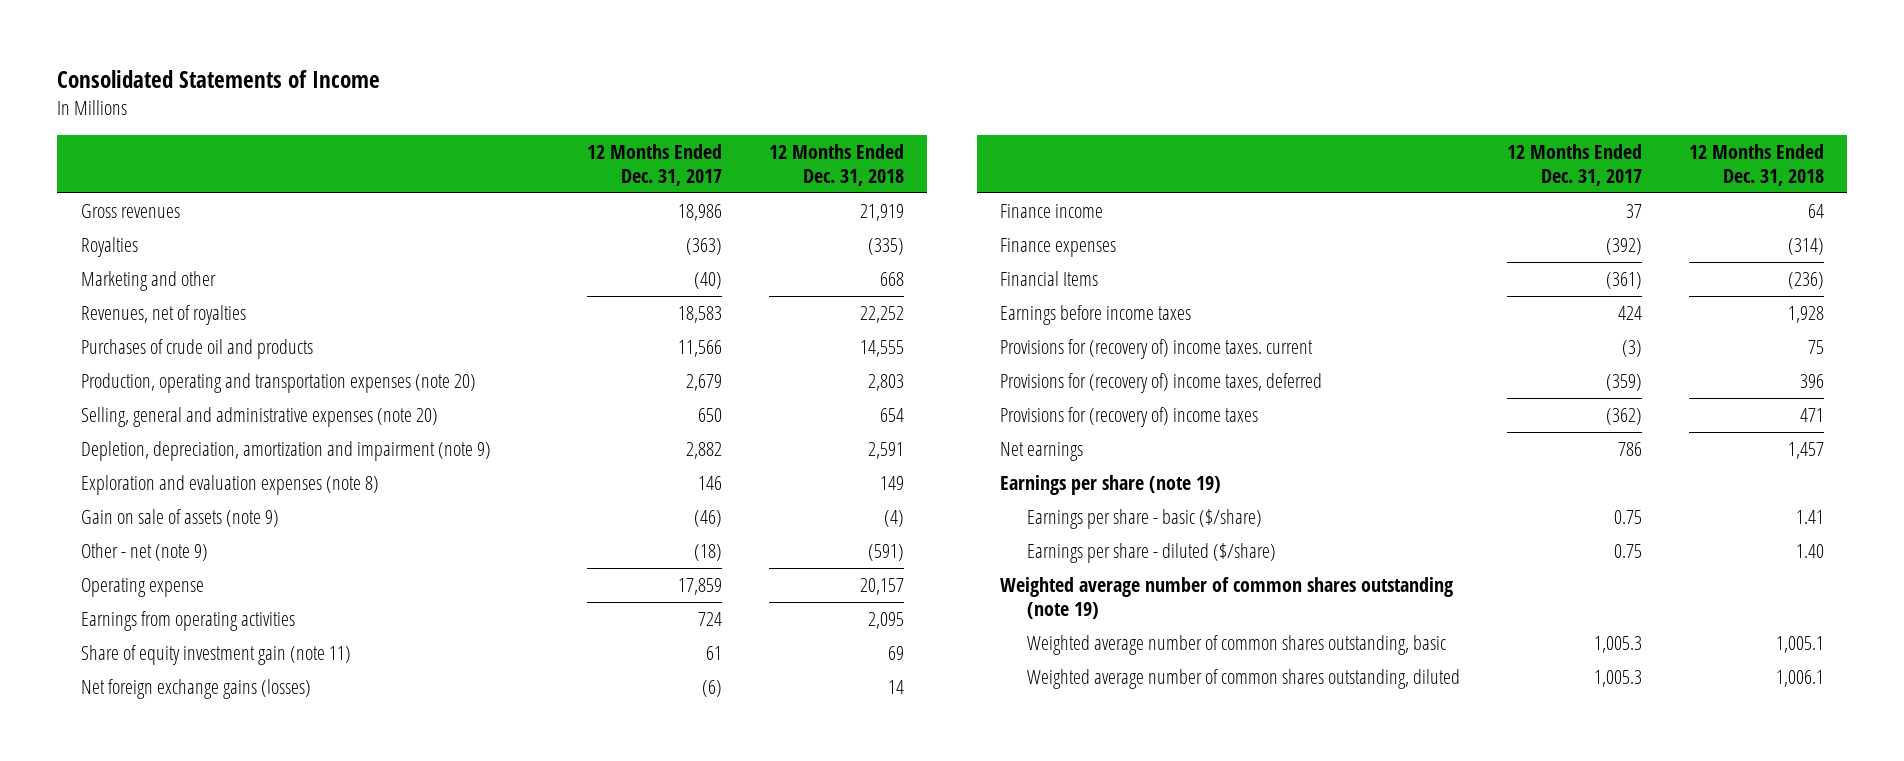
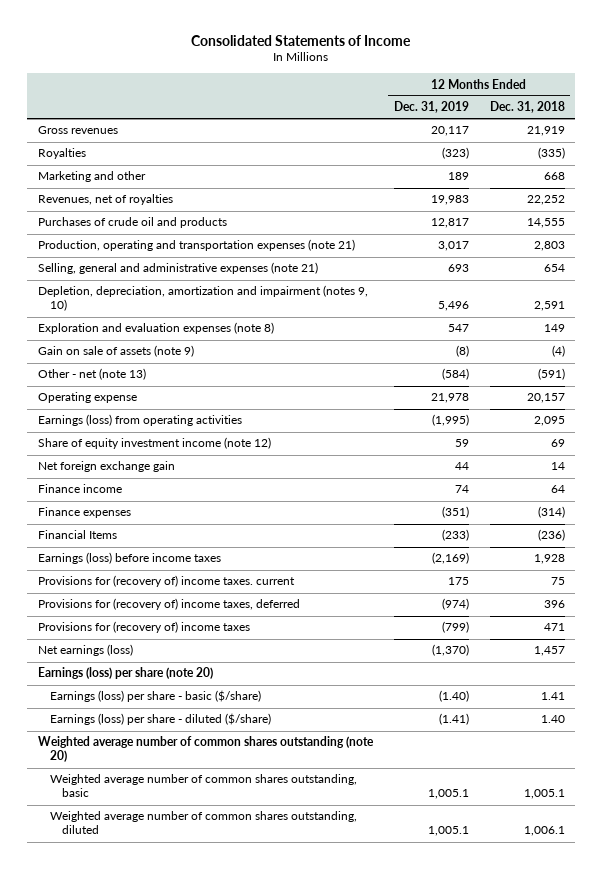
- | 12 Months Ended Dec. 31, 2017 | 12 Months Ended Dec. 31, 2018
+ | 12 Months Ended Dec. 31, 2019 | 12 Months Ended Dec. 31, 2018
- Production, operating and transportation expenses (note 20) | 2,679 | 2,803
- Selling, general and administrative expenses (note 20) | 650 | 654
- Depletion, depreciation, amortization and impairment (note 9) | 2,882 | 2,591
+ Production, operating and transportation expenses (note 21) | 3,017 | 2,803
+ Selling, general and administrative expenses (note 21) | 693 | 654
+ Depletion, depreciation, amortization and impairment (notes 9, 10) | 5,496 | 2,591
- Other - net (note 9) | (18) | (591)
+ Other - net (note 13) | (584) | (591)
- Earnings from operating activities | 724 | 2,095
- Share of equity investment gain (note 11) | 61 | 69
- Net foreign exchange gains (losses) | (6) | 14
+ Earnings (loss) from operating activities | (1,995) | 2,095
+ Share of equity investment income (note 12) | 59 | 69
+ Net foreign exchange gain | 44 | 14
- Earnings before income taxes | 424 | 1,928
+ Earnings (loss) before income taxes | (2,169) | 1,928
- Net earnings | 786 | 1,457
- Earnings per share (note 19)
- Earnings per share - basic ($/share) | 0.75 | 1.41
- Earnings per share - diluted ($/share) | 0.75 | 1.40
- Weighted average number of common shares outstanding (note 19)
+ Net earnings (loss) | (1,370) | 1,457
+ Earnings (loss) per share (note 20)
+ Earnings (loss) per share - basic ($/share) | (1.40) | 1.41
+ Earnings (loss) per share - diluted ($/share) | (1.41) | 1.40
+ Weighted average number of common shares outstanding (note 20)

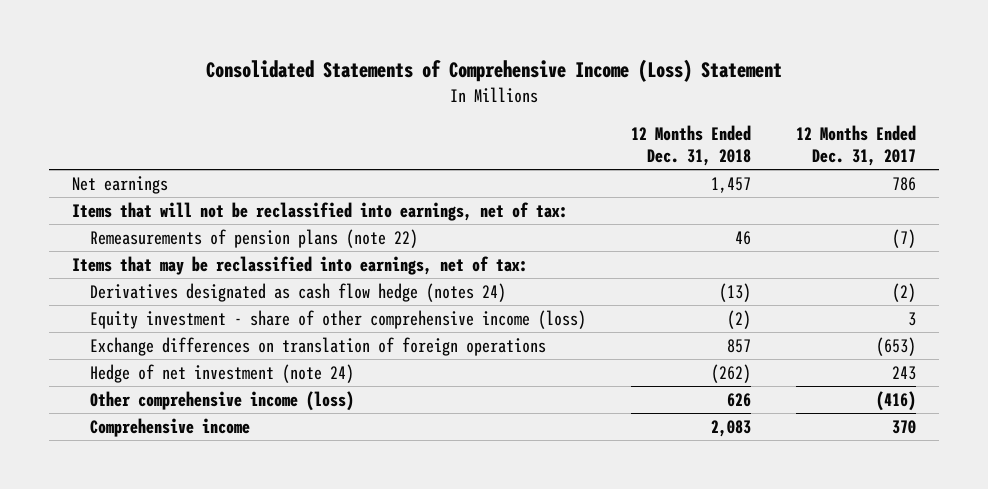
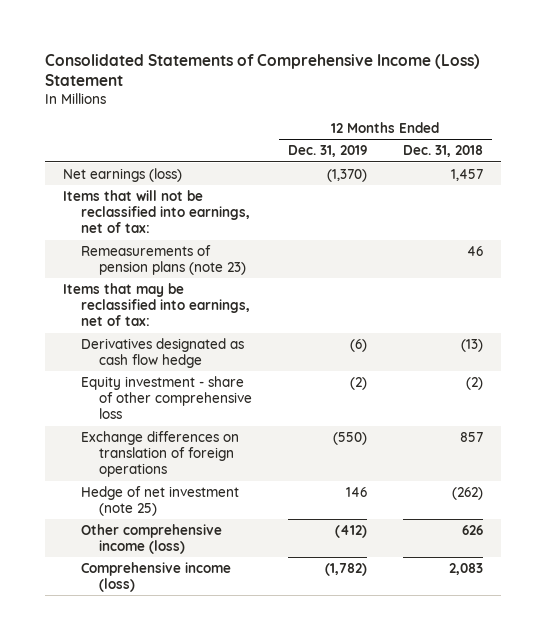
- | 12 Months Ended Dec. 31, 2018 | 12 Months Ended Dec. 31, 2017
+ | 12 Months Ended Dec. 31, 2019 | 12 Months Ended Dec. 31, 2018
- Net earnings | 1,457 | 786
+ Net earnings (loss) | (1,370) | 1,457
- Remeasurements of pension plans (note 22) | 46 | (7)
+ Remeasurements of pension plans (note 23) | | 46
- Derivatives designated as cash flow hedge (notes 24) | (13) | (2)
- Equity investment - share of other comprehensive income (loss) | (2) | 3
+ Derivatives designated as cash flow hedge | (6) | (13)
+ Equity investment - share of other comprehensive loss | (2) | (2)
- Hedge of net investment (note 24) | (262) | 243
+ Hedge of net investment (note 25) | 146 | (262)
- Comprehensive income | 2,083 | 370
+ Comprehensive income (loss) | (1,782) | 2,083

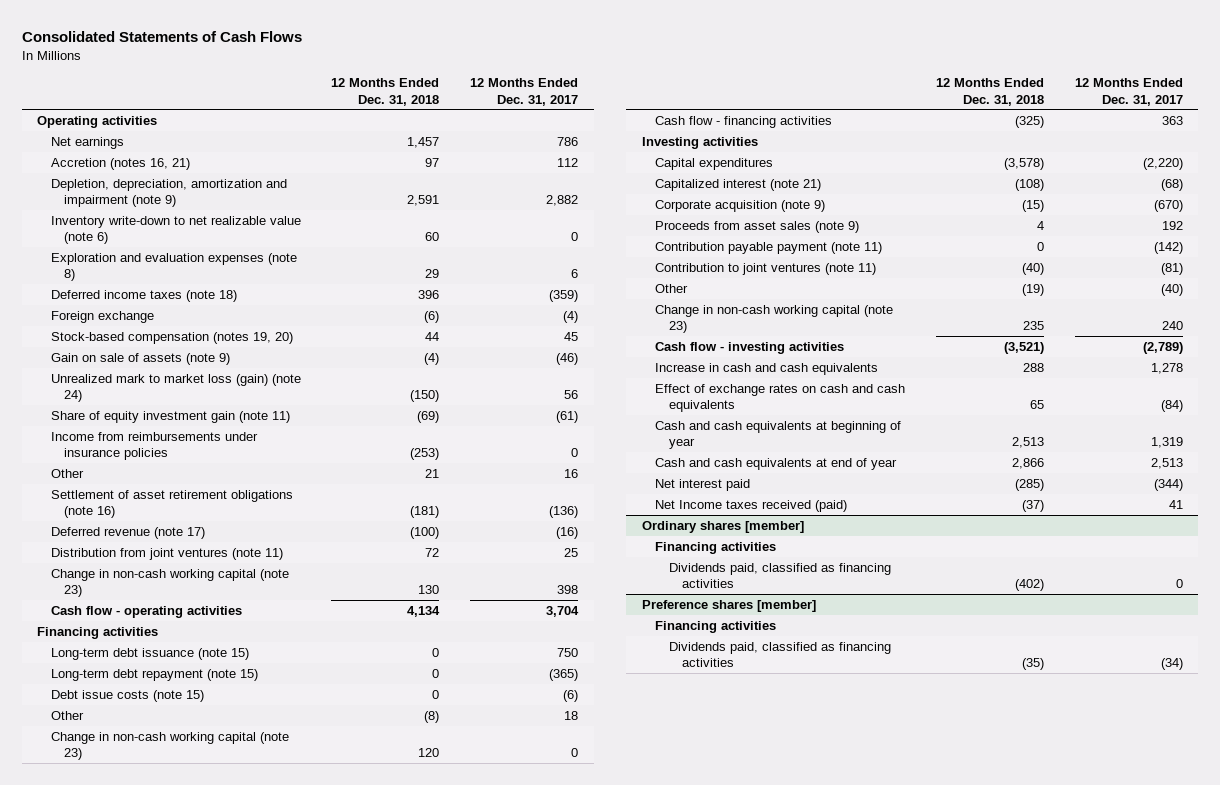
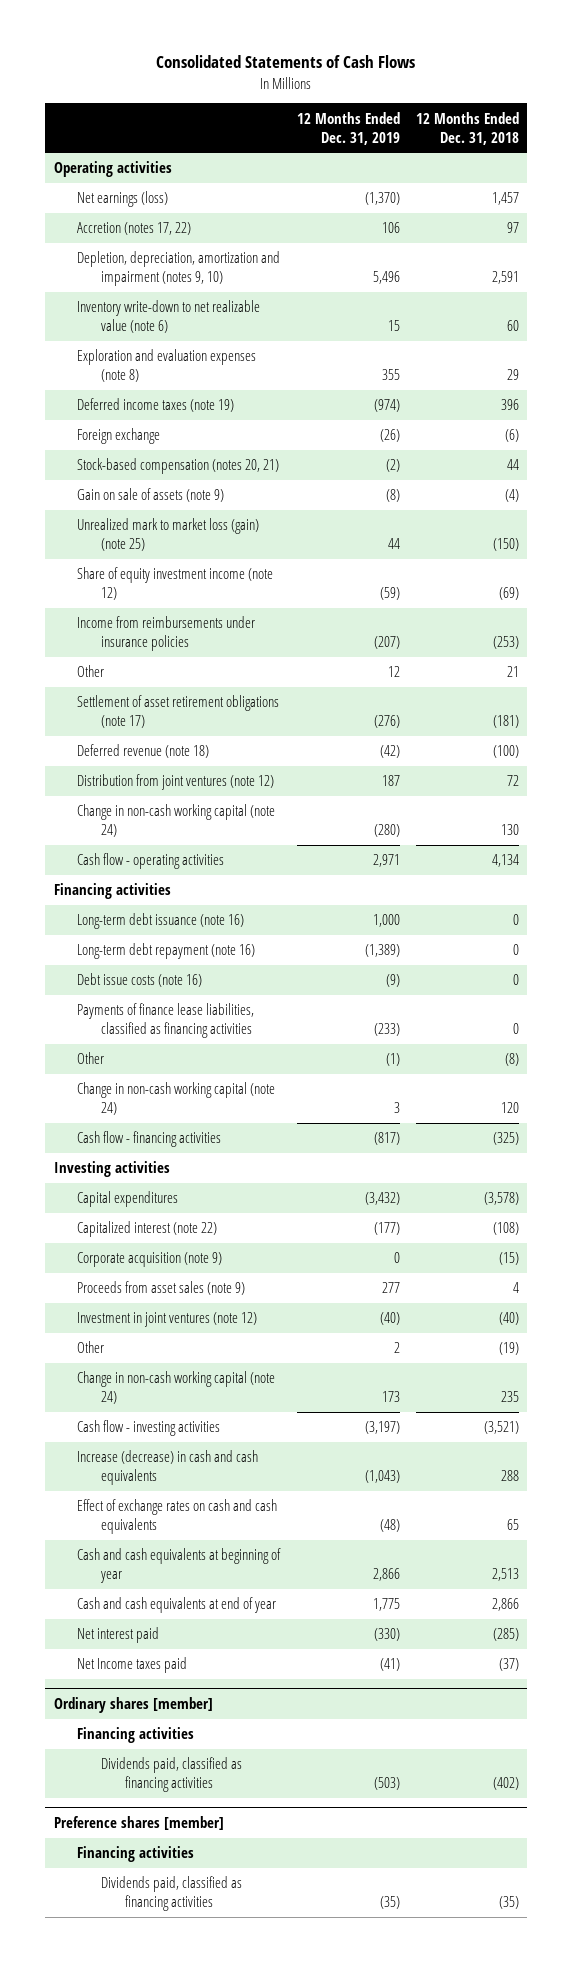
- | 12 Months Ended Dec. 31, 2018 | 12 Months Ended Dec. 31, 2017
+ | 12 Months Ended Dec. 31, 2019 | 12 Months Ended Dec. 31, 2018
- Net earnings | 1,457 | 786
- Accretion (notes 16, 21) | 97 | 112
- Depletion, depreciation, amortization and impairment (note 9) | 2,591 | 2,882
+ Net earnings (loss) | (1,370) | 1,457
+ Accretion (notes 17, 22) | 106 | 97
+ Depletion, depreciation, amortization and impairment (notes 9, 10) | 5,496 | 2,591
- Deferred income taxes (note 18) | 396 | (359)
+ Deferred income taxes (note 19) | (974) | 396
- Stock-based compensation (notes 19, 20) | 44 | 45
+ Stock-based compensation (notes 20, 21) | (2) | 44
- Unrealized mark to market loss (gain) (note 24) | (150) | 56
- Share of equity investment gain (note 11) | (69) | (61)
+ Unrealized mark to market loss (gain) (note 25) | 44 | (150)
+ Share of equity investment income (note 12) | (59) | (69)
- Settlement of asset retirement obligations (note 16) | (181) | (136)
- Deferred revenue (note 17) | (100) | (16)
- Distribution from joint ventures (note 11) | 72 | 25
- Change in non-cash working capital (note 23) | 130 | 398
+ Settlement of asset retirement obligations (note 17) | (276) | (181)
+ Deferred revenue (note 18) | (42) | (100)
+ Distribution from joint ventures (note 12) | 187 | 72
+ Change in non-cash working capital (note 24) | (280) | 130
- Long-term debt issuance (note 15) | 0 | 750
- Long-term debt repayment (note 15) | 0 | (365)
- Debt issue costs (note 15) | 0 | (6)
+ Long-term debt issuance (note 16) | 1,000 | 0
+ Long-term debt repayment (note 16) | (1,389) | 0
+ Debt issue costs (note 16) | (9) | 0
+ Payments of finance lease liabilities, classified as financing activities | (233) | 0
- Change in non-cash working capital (note 23) | 120 | 0
+ Change in non-cash working capital (note 24) | 3 | 120
- Capitalized interest (note 21) | (108) | (68)
+ Capitalized interest (note 22) | (177) | (108)
- Contribution payable payment (note 11) | 0 | (142)
- Contribution to joint ventures (note 11) | (40) | (81)
+ Investment in joint ventures (note 12) | (40) | (40)
- Change in non-cash working capital (note 23) | 235 | 240
+ Change in non-cash working capital (note 24) | 173 | 235
- Increase in cash and cash equivalents | 288 | 1,278
+ Increase (decrease) in cash and cash equivalents | (1,043) | 288
- Net Income taxes received (paid) | (37) | 41
+ Net Income taxes paid | (41) | (37)

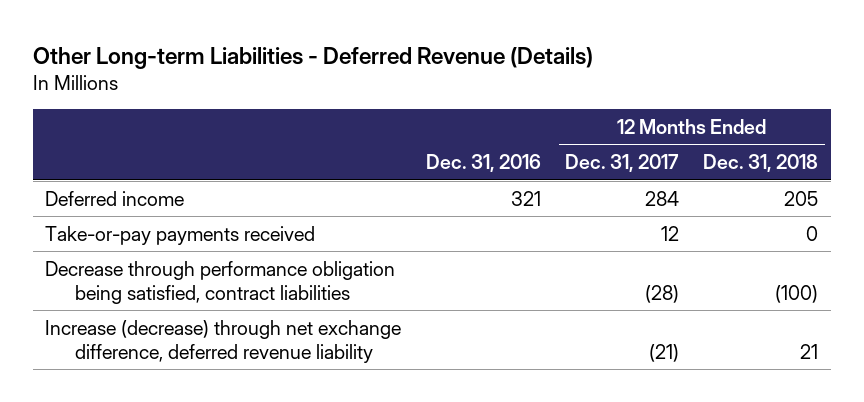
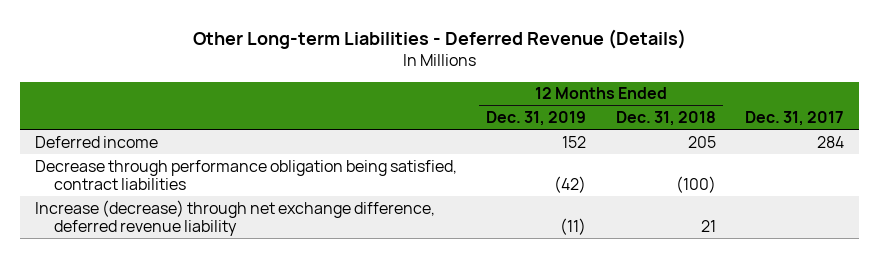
- | Dec. 31, 2016 | 12 Months Ended Dec. 31, 2017 | 12 Months Ended Dec. 31, 2018
+ | 12 Months Ended Dec. 31, 2019 | 12 Months Ended Dec. 31, 2018 | Dec. 31, 2017
- Take-or-pay payments received | | 12 | 0

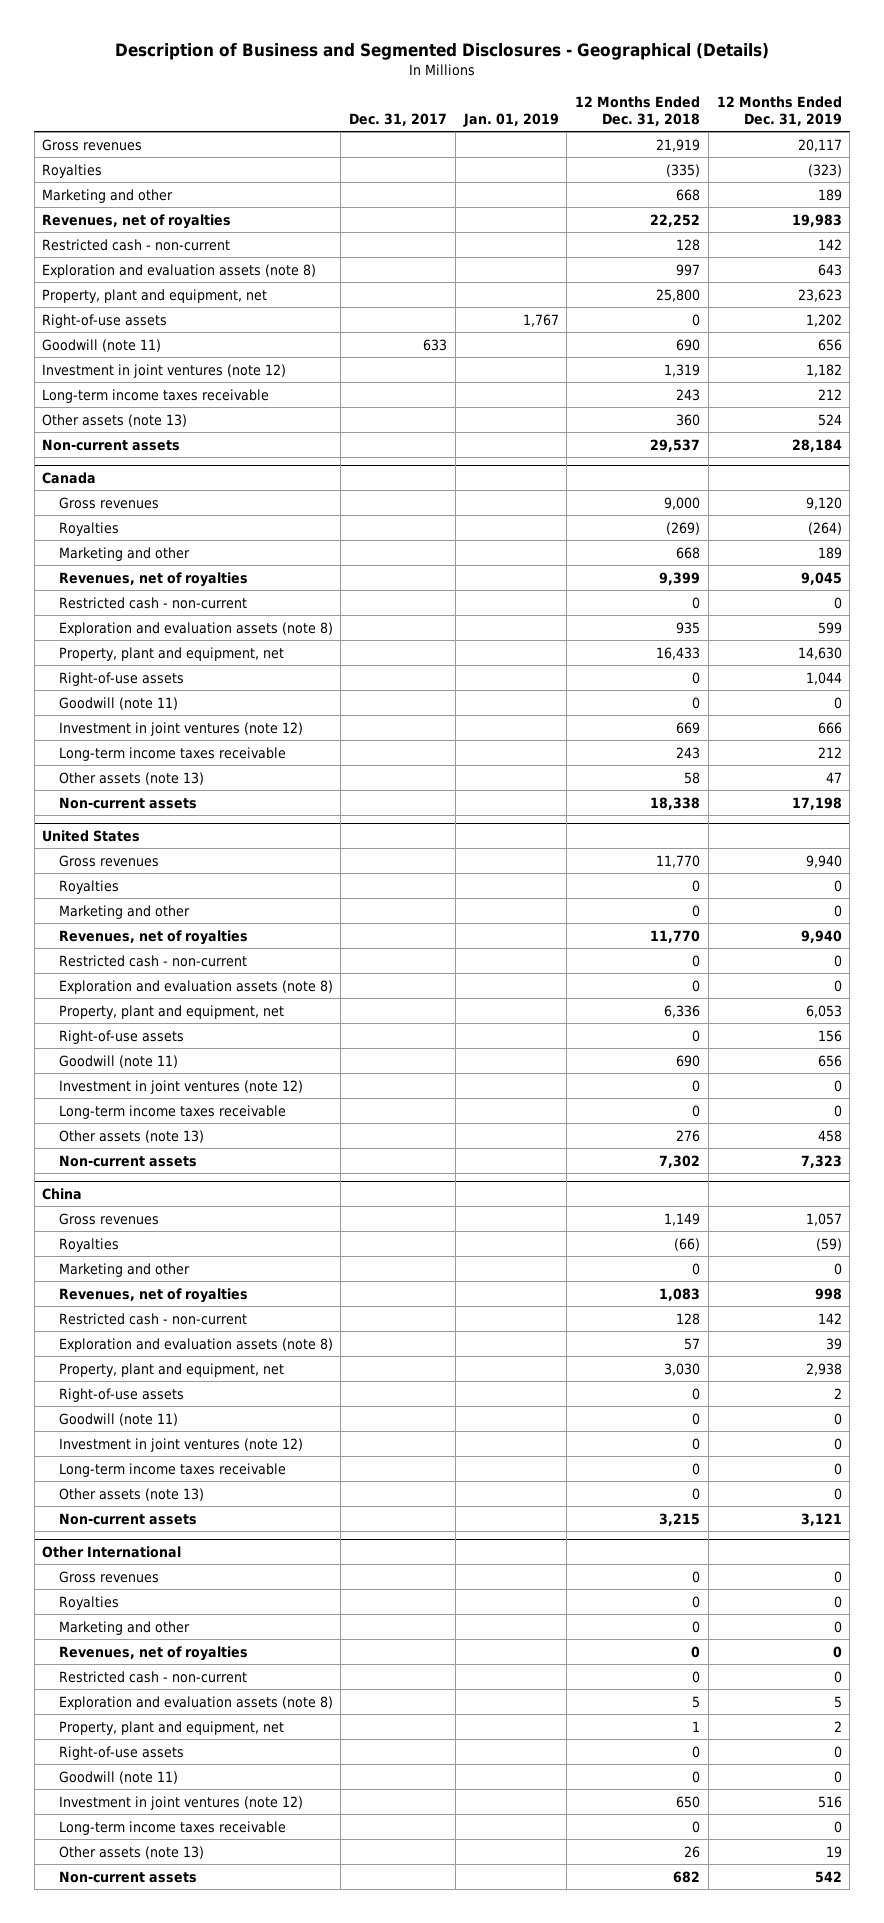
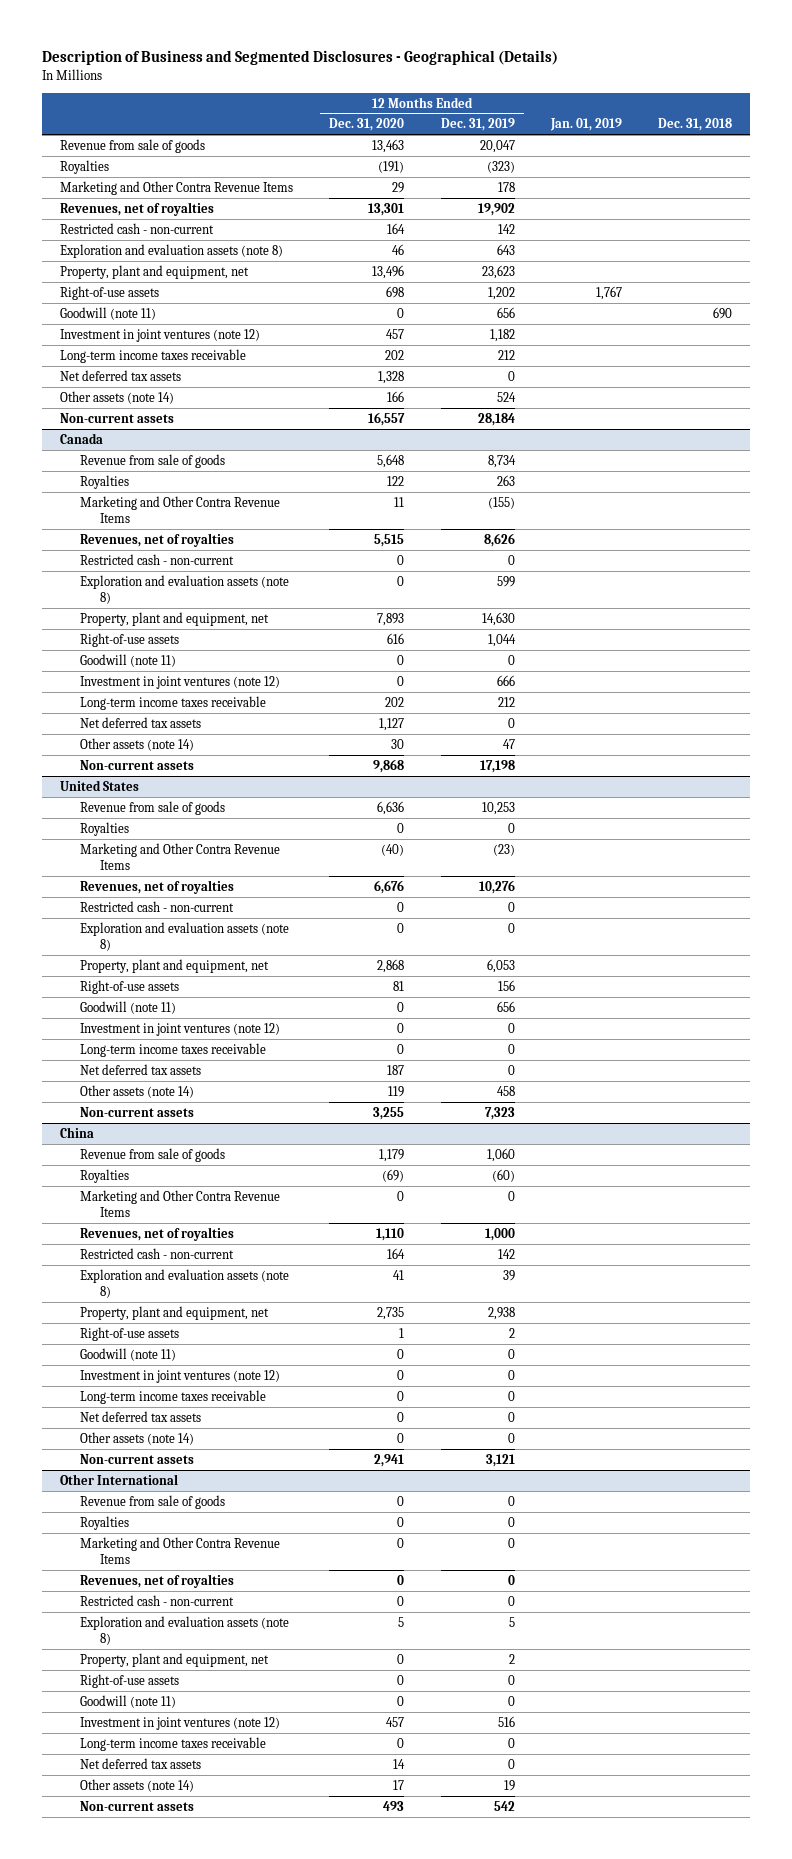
- | Dec. 31, 2017 | Jan. 01, 2019 | 12 Months Ended Dec. 31, 2018 | 12 Months Ended Dec. 31, 2019
+ | 12 Months Ended Dec. 31, 2020 | 12 Months Ended Dec. 31, 2019 | Jan. 01, 2019 | Dec. 31, 2018
- Gross revenues | | | 21,919 | 20,117
+ Revenue from sale of goods | 13,463 | 20,047 | |
- Marketing and other | | | 668 | 189
- Revenues, net of royalties | | | 22,252 | 19,983
+ Marketing and Other Contra Revenue Items | 29 | 178 | |
+ Revenues, net of royalties | 13,301 | 19,902 | |
- Other assets (note 13) | | | 360 | 524
+ Net deferred tax assets | 1,328 | 0 | |
+ Other assets (note 14) | 166 | 524 | |
@ Canada
- Gross revenues | | | 9,000 | 9,120
- Royalties | | | (269) | (264)
- Marketing and other | | | 668 | 189
- Revenues, net of royalties | | | 9,399 | 9,045
+ Revenue from sale of goods | 5,648 | 8,734 | |
+ Royalties | 122 | 263 | |
+ Marketing and Other Contra Revenue Items | 11 | (155) | |
+ Revenues, net of royalties | 5,515 | 8,626 | |
- Other assets (note 13) | | | 58 | 47
+ Net deferred tax assets | 1,127 | 0 | |
+ Other assets (note 14) | 30 | 47 | |
@ United States
- Gross revenues | | | 11,770 | 9,940
+ Revenue from sale of goods | 6,636 | 10,253 | |
- Marketing and other | | | 0 | 0
- Revenues, net of royalties | | | 11,770 | 9,940
+ Marketing and Other Contra Revenue Items | (40) | (23) | |
+ Revenues, net of royalties | 6,676 | 10,276 | |
- Other assets (note 13) | | | 276 | 458
+ Net deferred tax assets | 187 | 0 | |
+ Other assets (note 14) | 119 | 458 | |
@ China
- Gross revenues | | | 1,149 | 1,057
- Royalties | | | (66) | (59)
- Marketing and other | | | 0 | 0
- Revenues, net of royalties | | | 1,083 | 998
+ Revenue from sale of goods | 1,179 | 1,060 | |
+ Royalties | (69) | (60) | |
+ Marketing and Other Contra Revenue Items | 0 | 0 | |
+ Revenues, net of royalties | 1,110 | 1,000 | |
- Other assets (note 13) | | | 0 | 0
+ Net deferred tax assets | 0 | 0 | |
+ Other assets (note 14) | 0 | 0 | |
@ Other International
- Gross revenues | | | 0 | 0
+ Revenue from sale of goods | 0 | 0 | |
- Marketing and other | | | 0 | 0
+ Marketing and Other Contra Revenue Items | 0 | 0 | |
- Other assets (note 13) | | | 26 | 19
+ Net deferred tax assets | 14 | 0 | |
+ Other assets (note 14) | 17 | 19 | |

